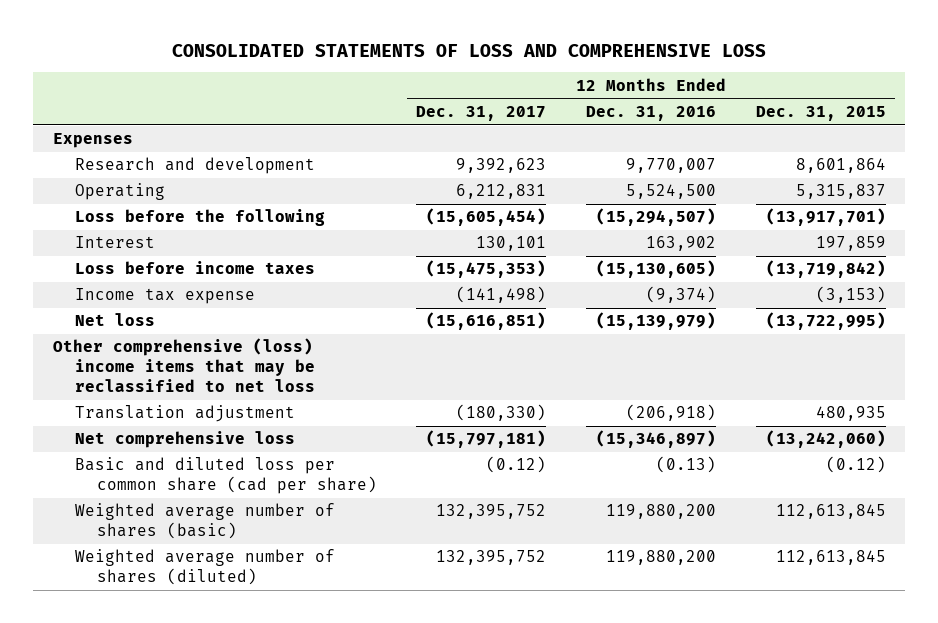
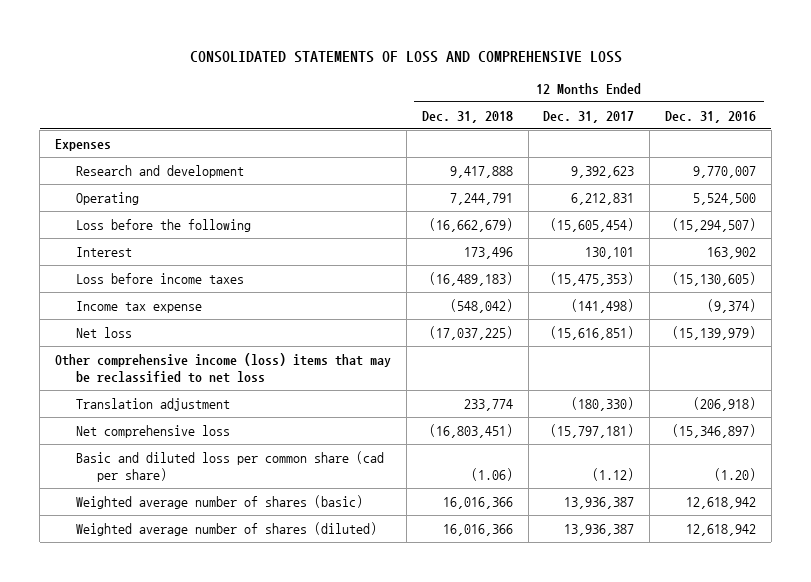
- | 12 Months Ended Dec. 31, 2017 | 12 Months Ended Dec. 31, 2016 | 12 Months Ended Dec. 31, 2015
+ | 12 Months Ended Dec. 31, 2018 | 12 Months Ended Dec. 31, 2017 | 12 Months Ended Dec. 31, 2016
- Other comprehensive (loss) income items that may be reclassified to net loss
+ Other comprehensive income (loss) items that may be reclassified to net loss
- Basic and diluted loss per common share (cad per share) | (0.12) | (0.13) | (0.12)
- Weighted average number of shares (basic) | 132,395,752 | 119,880,200 | 112,613,845
- Weighted average number of shares (diluted) | 132,395,752 | 119,880,200 | 112,613,845
+ Basic and diluted loss per common share (cad per share) | (1.06) | (1.12) | (1.20)
+ Weighted average number of shares (basic) | 16,016,366 | 13,936,387 | 12,618,942
+ Weighted average number of shares (diluted) | 16,016,366 | 13,936,387 | 12,618,942

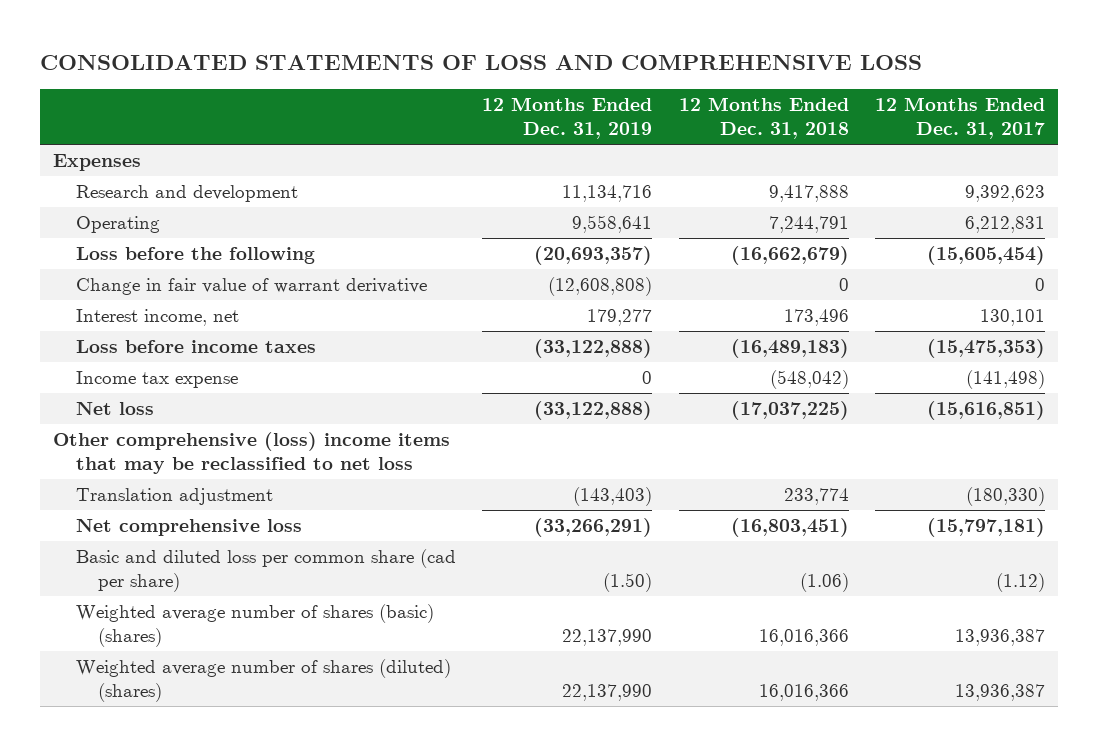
- | 12 Months Ended Dec. 31, 2018 | 12 Months Ended Dec. 31, 2017 | 12 Months Ended Dec. 31, 2016
+ | 12 Months Ended Dec. 31, 2019 | 12 Months Ended Dec. 31, 2018 | 12 Months Ended Dec. 31, 2017
- Interest | 173,496 | 130,101 | 163,902
+ Change in fair value of warrant derivative | (12,608,808) | 0 | 0
+ Interest income, net | 179,277 | 173,496 | 130,101
- Other comprehensive income (loss) items that may be reclassified to net loss
+ Other comprehensive (loss) income items that may be reclassified to net loss
- Weighted average number of shares (basic) | 16,016,366 | 13,936,387 | 12,618,942
- Weighted average number of shares (diluted) | 16,016,366 | 13,936,387 | 12,618,942
+ Weighted average number of shares (basic) (shares) | 22,137,990 | 16,016,366 | 13,936,387
+ Weighted average number of shares (diluted) (shares) | 22,137,990 | 16,016,366 | 13,936,387

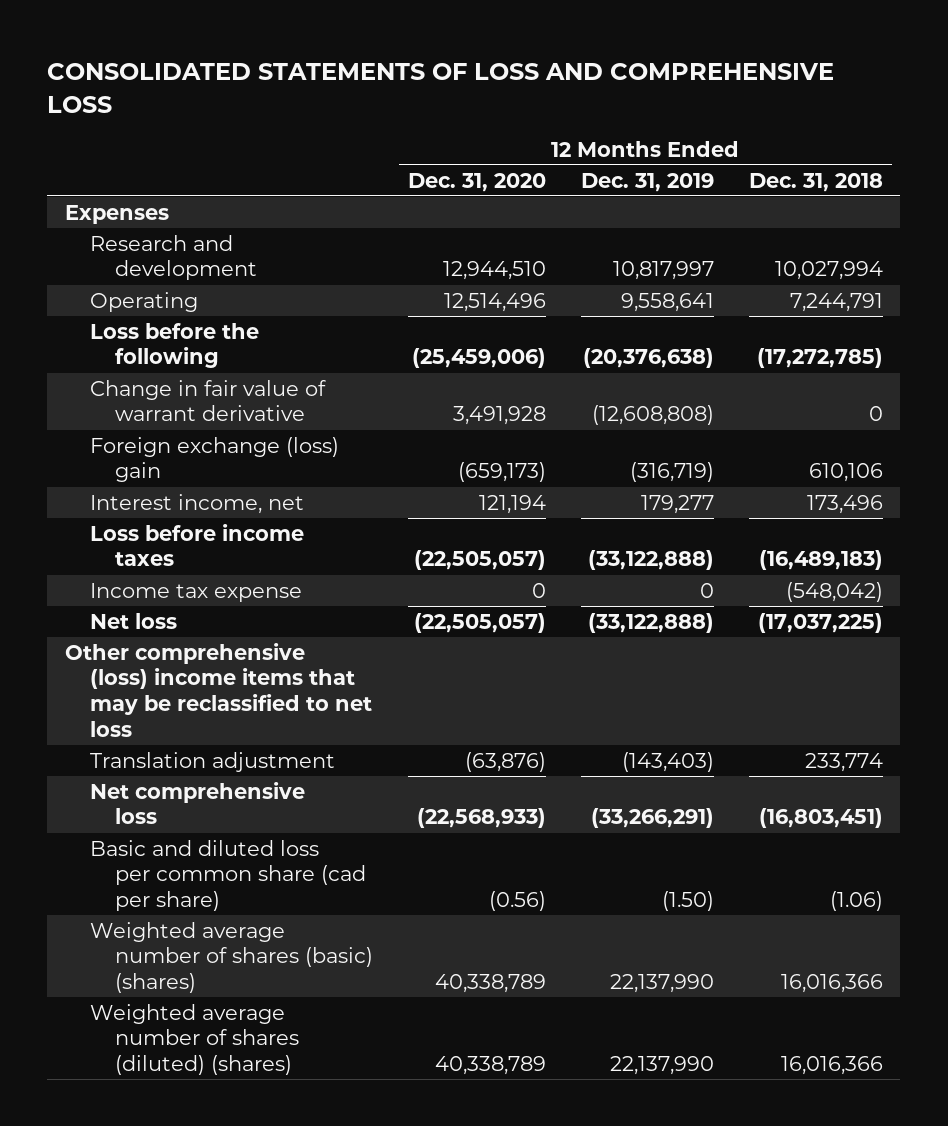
- | 12 Months Ended Dec. 31, 2019 | 12 Months Ended Dec. 31, 2018 | 12 Months Ended Dec. 31, 2017
+ | 12 Months Ended Dec. 31, 2020 | 12 Months Ended Dec. 31, 2019 | 12 Months Ended Dec. 31, 2018
- Research and development | 11,134,716 | 9,417,888 | 9,392,623
+ Research and development | 12,944,510 | 10,817,997 | 10,027,994
- Loss before the following | (20,693,357) | (16,662,679) | (15,605,454)
+ Loss before the following | (25,459,006) | (20,376,638) | (17,272,785)
+ Foreign exchange (loss) gain | (659,173) | (316,719) | 610,106

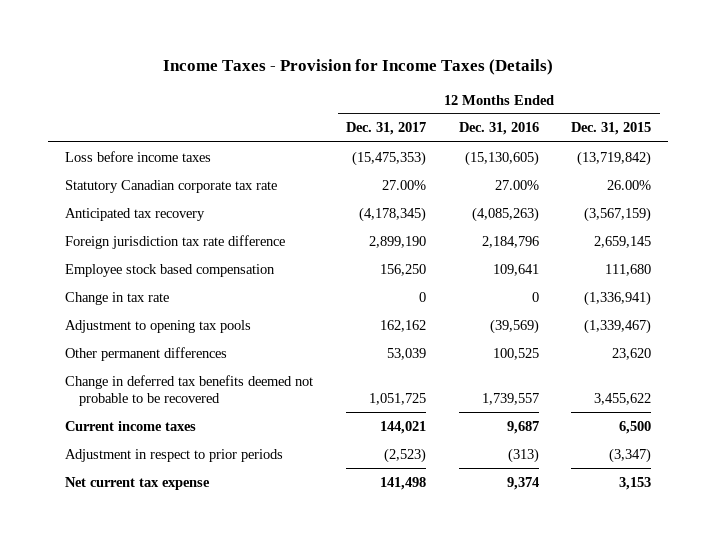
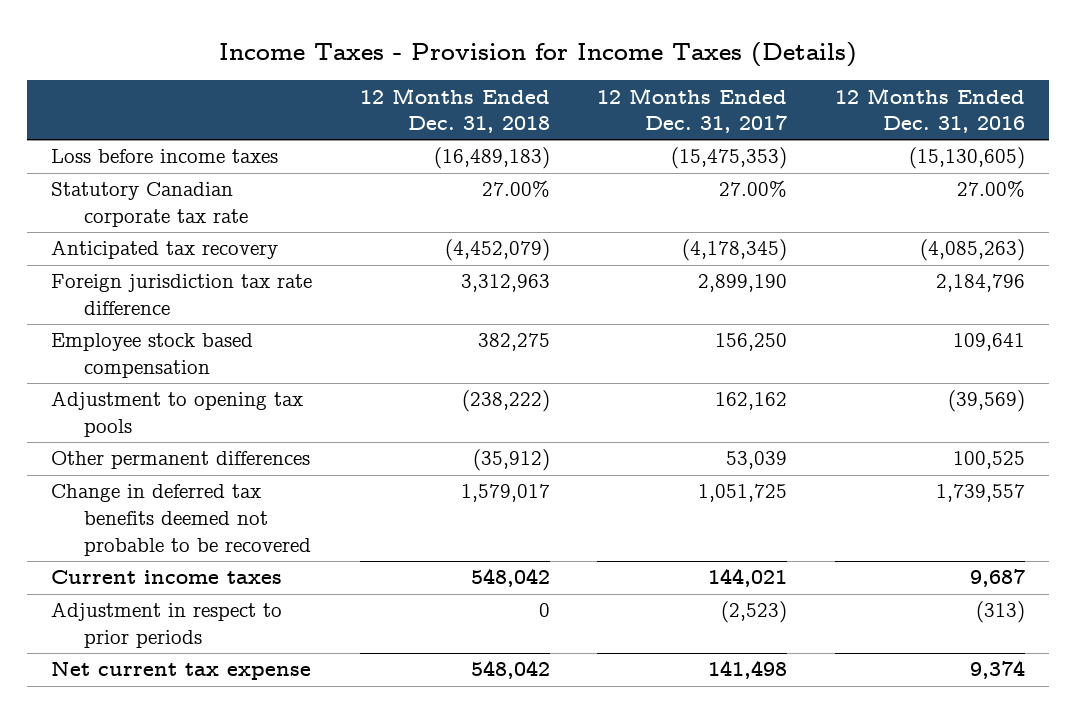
- | 12 Months Ended Dec. 31, 2017 | 12 Months Ended Dec. 31, 2016 | 12 Months Ended Dec. 31, 2015
+ | 12 Months Ended Dec. 31, 2018 | 12 Months Ended Dec. 31, 2017 | 12 Months Ended Dec. 31, 2016
- Change in tax rate | 0 | 0 | (1,336,941)

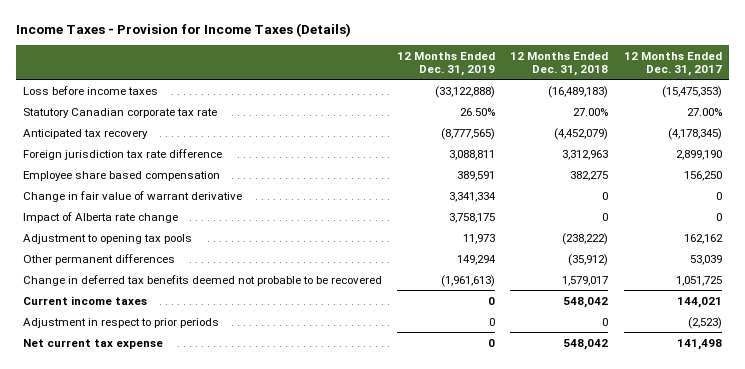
- | 12 Months Ended Dec. 31, 2018 | 12 Months Ended Dec. 31, 2017 | 12 Months Ended Dec. 31, 2016
+ | 12 Months Ended Dec. 31, 2019 | 12 Months Ended Dec. 31, 2018 | 12 Months Ended Dec. 31, 2017
- Employee stock based compensation | 382,275 | 156,250 | 109,641
+ Employee share based compensation | 389,591 | 382,275 | 156,250
+ Change in fair value of warrant derivative | 3,341,334 | 0 | 0
+ Impact of Alberta rate change | 3,758,175 | 0 | 0

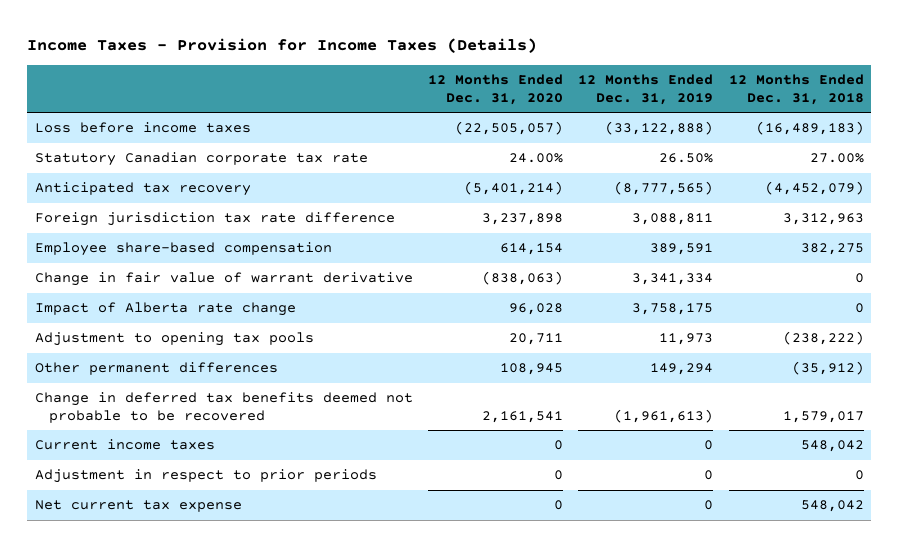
- | 12 Months Ended Dec. 31, 2019 | 12 Months Ended Dec. 31, 2018 | 12 Months Ended Dec. 31, 2017
+ | 12 Months Ended Dec. 31, 2020 | 12 Months Ended Dec. 31, 2019 | 12 Months Ended Dec. 31, 2018
- Employee share based compensation | 389,591 | 382,275 | 156,250
+ Employee share-based compensation | 614,154 | 389,591 | 382,275

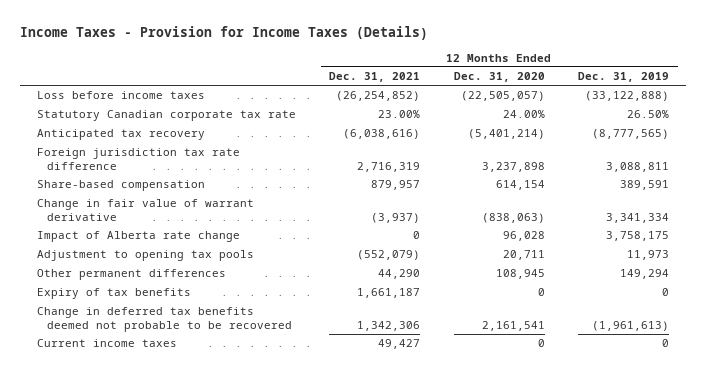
- | 12 Months Ended Dec. 31, 2020 | 12 Months Ended Dec. 31, 2019 | 12 Months Ended Dec. 31, 2018
+ | 12 Months Ended Dec. 31, 2021 | 12 Months Ended Dec. 31, 2020 | 12 Months Ended Dec. 31, 2019
- Employee share-based compensation | 614,154 | 389,591 | 382,275
+ Share-based compensation | 879,957 | 614,154 | 389,591
+ Expiry of tax benefits | 1,661,187 | 0 | 0
- Adjustment in respect to prior periods | 0 | 0 | 0
- Net current tax expense | 0 | 0 | 548,042

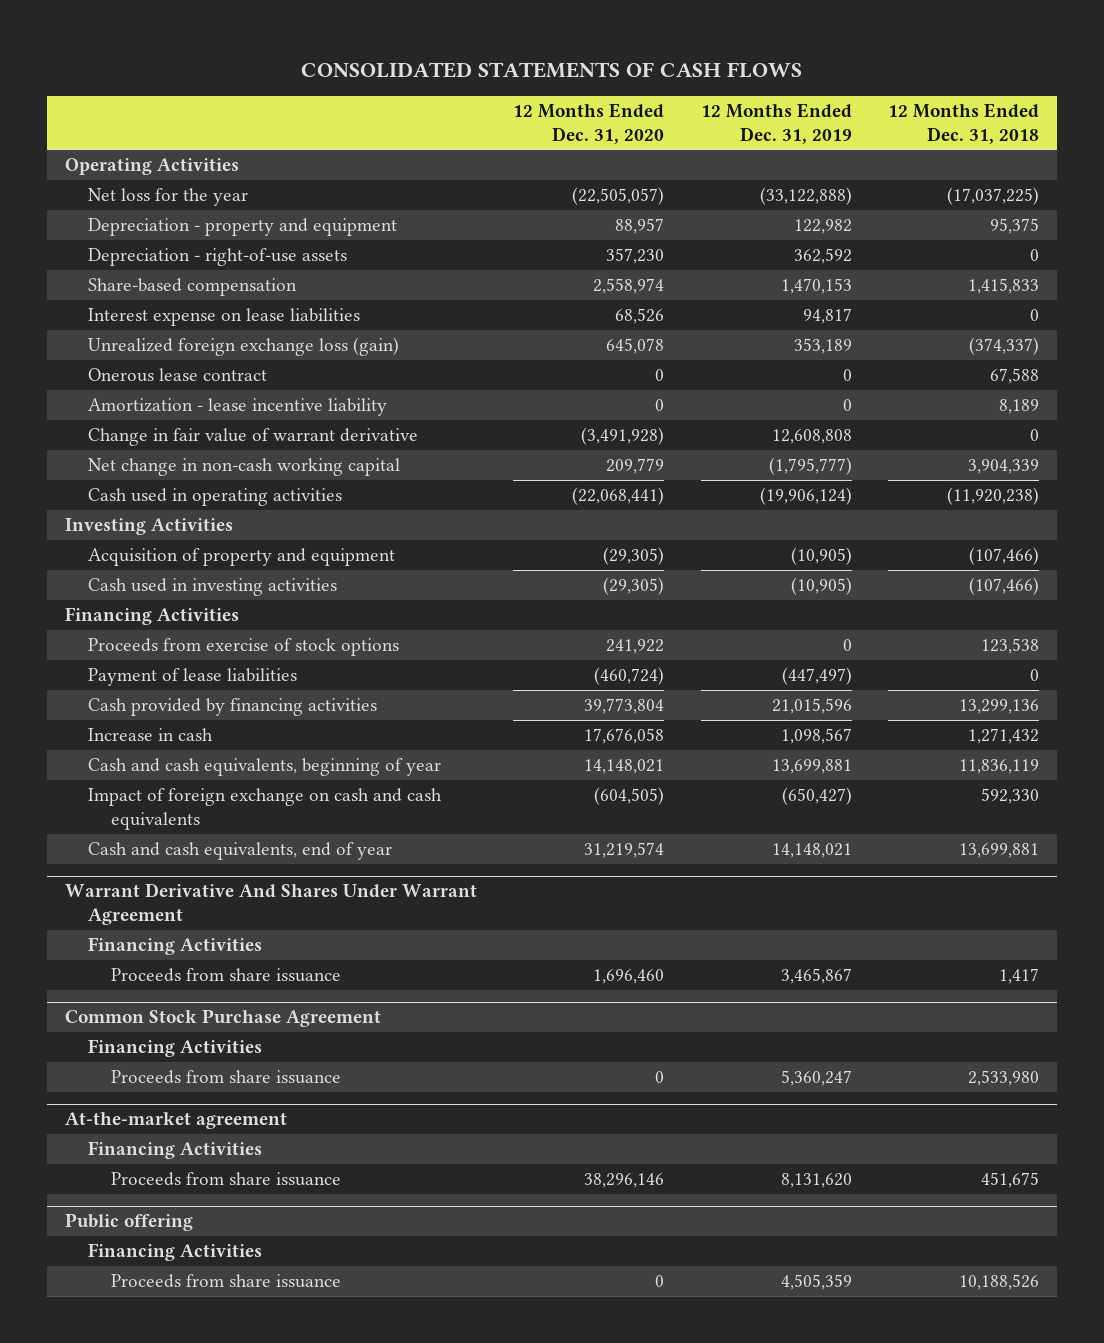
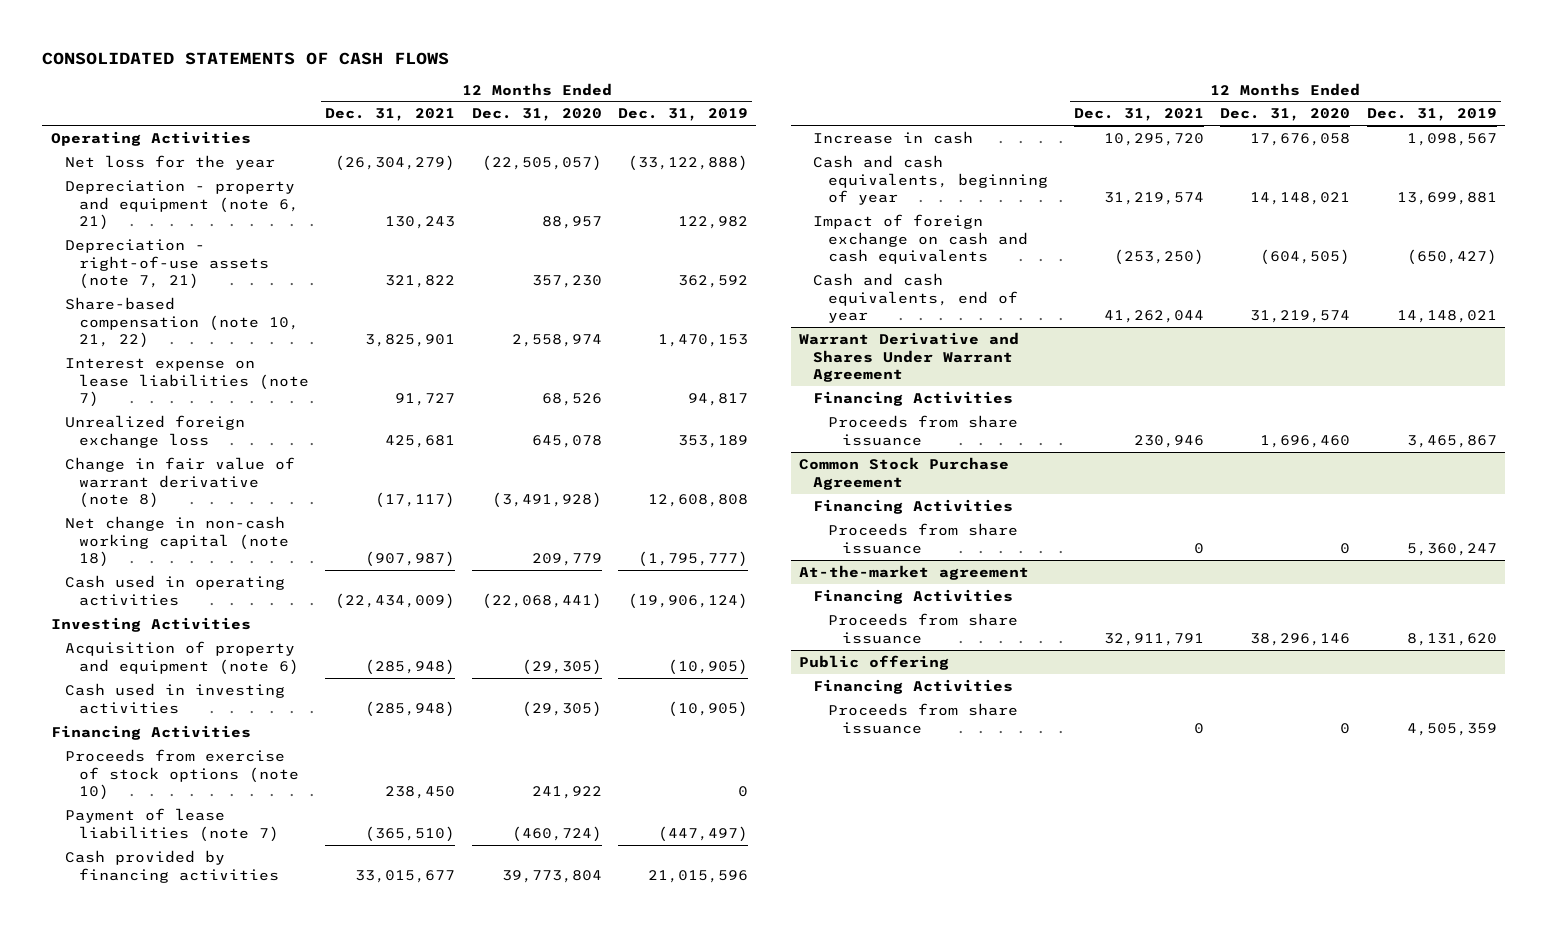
- | 12 Months Ended Dec. 31, 2020 | 12 Months Ended Dec. 31, 2019 | 12 Months Ended Dec. 31, 2018
+ | 12 Months Ended Dec. 31, 2021 | 12 Months Ended Dec. 31, 2020 | 12 Months Ended Dec. 31, 2019
- Depreciation - property and equipment | 88,957 | 122,982 | 95,375
- Depreciation - right-of-use assets | 357,230 | 362,592 | 0
- Share-based compensation | 2,558,974 | 1,470,153 | 1,415,833
- Interest expense on lease liabilities | 68,526 | 94,817 | 0
- Unrealized foreign exchange loss (gain) | 645,078 | 353,189 | (374,337)
- Onerous lease contract | 0 | 0 | 67,588
- Amortization - lease incentive liability | 0 | 0 | 8,189
- Change in fair value of warrant derivative | (3,491,928) | 12,608,808 | 0
- Net change in non-cash working capital | 209,779 | (1,795,777) | 3,904,339
+ Depreciation - property and equipment (note 6, 21) | 130,243 | 88,957 | 122,982
+ Depreciation - right-of-use assets (note 7, 21) | 321,822 | 357,230 | 362,592
+ Share-based compensation (note 10, 21, 22) | 3,825,901 | 2,558,974 | 1,470,153
+ Interest expense on lease liabilities (note 7) | 91,727 | 68,526 | 94,817
+ Unrealized foreign exchange loss | 425,681 | 645,078 | 353,189
+ Change in fair value of warrant derivative (note 8) | (17,117) | (3,491,928) | 12,608,808
+ Net change in non-cash working capital (note 18) | (907,987) | 209,779 | (1,795,777)
- Acquisition of property and equipment | (29,305) | (10,905) | (107,466)
+ Acquisition of property and equipment (note 6) | (285,948) | (29,305) | (10,905)
- Proceeds from exercise of stock options | 241,922 | 0 | 123,538
- Payment of lease liabilities | (460,724) | (447,497) | 0
+ Proceeds from exercise of stock options (note 10) | 238,450 | 241,922 | 0
+ Payment of lease liabilities (note 7) | (365,510) | (460,724) | (447,497)
- Warrant Derivative And Shares Under Warrant Agreement
+ Warrant Derivative and Shares Under Warrant Agreement

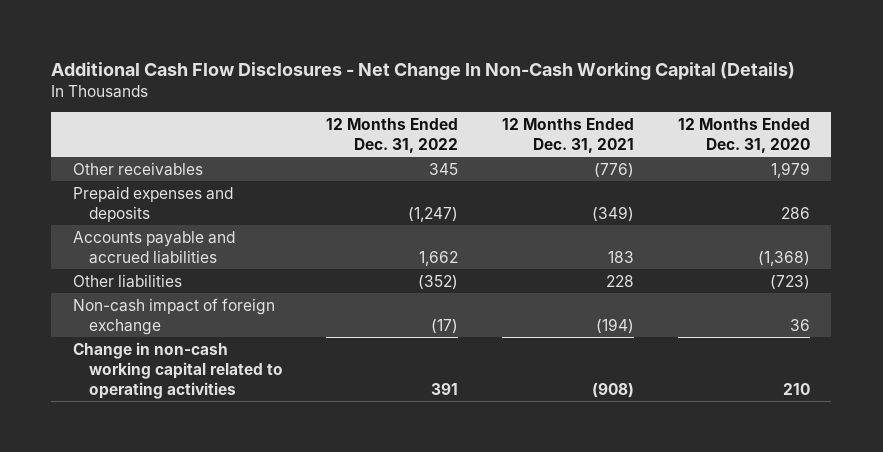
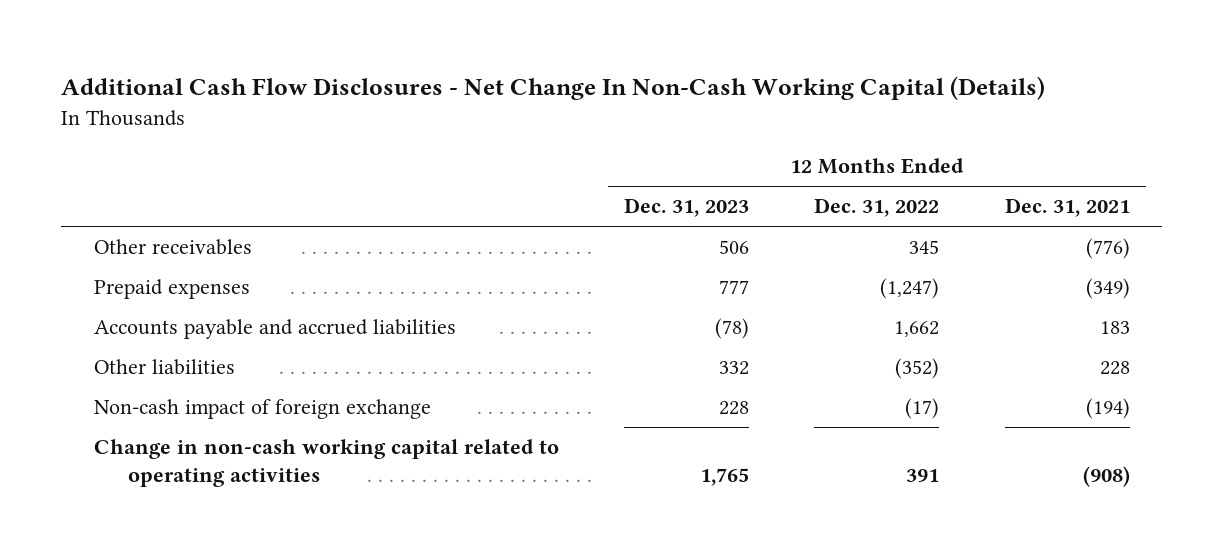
- | 12 Months Ended Dec. 31, 2022 | 12 Months Ended Dec. 31, 2021 | 12 Months Ended Dec. 31, 2020
+ | 12 Months Ended Dec. 31, 2023 | 12 Months Ended Dec. 31, 2022 | 12 Months Ended Dec. 31, 2021
- Prepaid expenses and deposits | (1,247) | (349) | 286
+ Prepaid expenses | 777 | (1,247) | (349)

